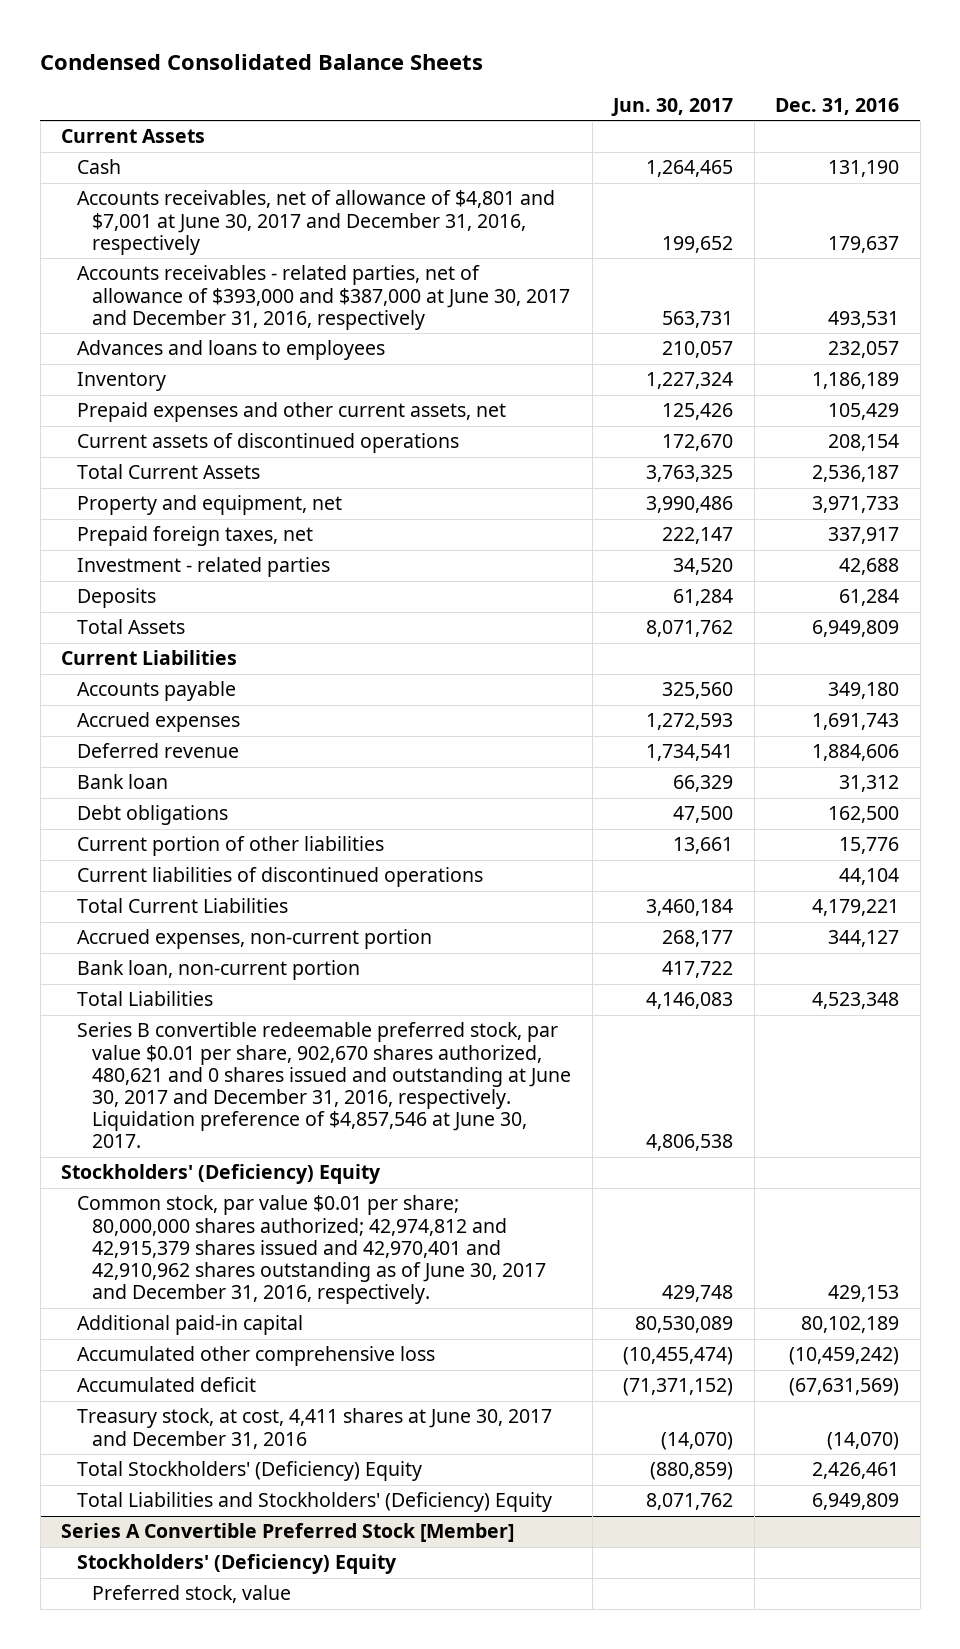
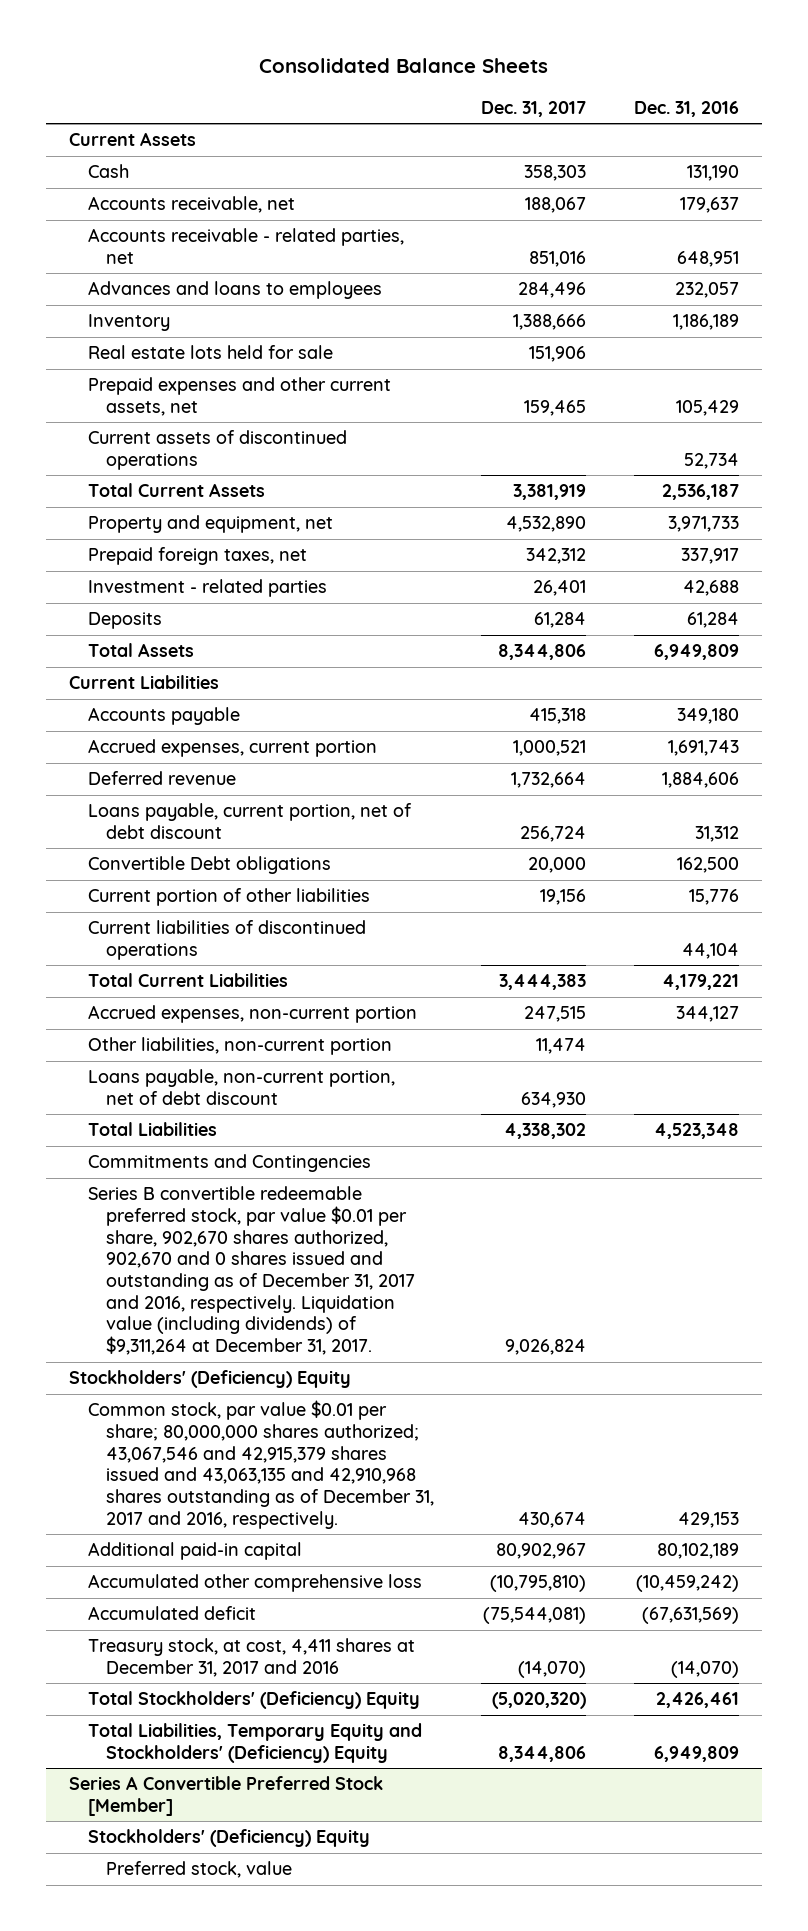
- Condensed Consolidated Balance Sheets
+ Consolidated Balance Sheets
- | Jun. 30, 2017 | Dec. 31, 2016
+ | Dec. 31, 2017 | Dec. 31, 2016
- Accounts receivables, net of allowance of $4,801 and $7,001 at June 30, 2017 and December 31, 2016, respectively | 199,652 | 179,637
- Accounts receivables - related parties, net of allowance of $393,000 and $387,000 at June 30, 2017 and December 31, 2016, respectively | 563,731 | 493,531
+ Accounts receivable, net | 188,067 | 179,637
+ Accounts receivable - related parties, net | 851,016 | 648,951
+ Real estate lots held for sale | 151,906 |
- Current assets of discontinued operations | 172,670 | 208,154
+ Current assets of discontinued operations | | 52,734
- Accrued expenses | 1,272,593 | 1,691,743
+ Accrued expenses, current portion | 1,000,521 | 1,691,743
- Bank loan | 66,329 | 31,312
- Debt obligations | 47,500 | 162,500
+ Loans payable, current portion, net of debt discount | 256,724 | 31,312
+ Convertible Debt obligations | 20,000 | 162,500
- Bank loan, non-current portion | 417,722 |
+ Other liabilities, non-current portion | 11,474 |
+ Loans payable, non-current portion, net of debt discount | 634,930 |
- Series B convertible redeemable preferred stock, par value $0.01 per share, 902,670 shares authorized, 480,621 and 0 shares issued and outstanding at June 30, 2017 and December 31, 2016, respectively. Liquidation preference of $4,857,546 at June 30, 2017. | 4,806,538 |
+ Commitments and Contingencies
+ Series B convertible redeemable preferred stock, par value $0.01 per share, 902,670 shares authorized, 902,670 and 0 shares issued and outstanding as of December 31, 2017 and 2016, respectively. Liquidation value (including dividends) of $9,311,264 at December 31, 2017. | 9,026,824 |
- Common stock, par value $0.01 per share; 80,000,000 shares authorized; 42,974,812 and 42,915,379 shares issued and 42,970,401 and 42,910,962 shares outstanding as of June 30, 2017 and December 31, 2016, respectively. | 429,748 | 429,153
+ Common stock, par value $0.01 per share; 80,000,000 shares authorized; 43,067,546 and 42,915,379 shares issued and 43,063,135 and 42,910,968 shares outstanding as of December 31, 2017 and 2016, respectively. | 430,674 | 429,153
- Treasury stock, at cost, 4,411 shares at June 30, 2017 and December 31, 2016 | (14,070) | (14,070)
+ Treasury stock, at cost, 4,411 shares at December 31, 2017 and 2016 | (14,070) | (14,070)
- Total Liabilities and Stockholders' (Deficiency) Equity | 8,071,762 | 6,949,809
+ Total Liabilities, Temporary Equity and Stockholders' (Deficiency) Equity | 8,344,806 | 6,949,809

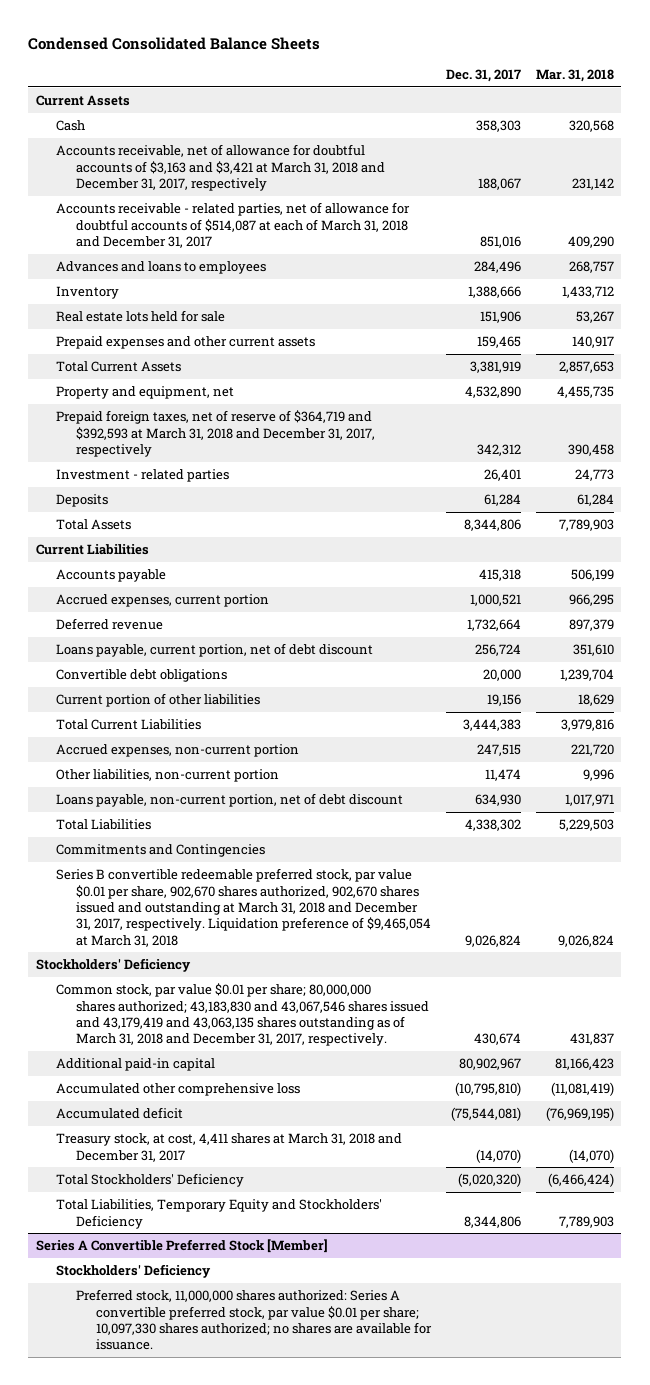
- Consolidated Balance Sheets
+ Condensed Consolidated Balance Sheets
- | Dec. 31, 2017 | Dec. 31, 2016
+ | Dec. 31, 2017 | Mar. 31, 2018
- Accounts receivable, net | 188,067 | 179,637
- Accounts receivable - related parties, net | 851,016 | 648,951
+ Accounts receivable, net of allowance for doubtful accounts of $3,163 and $3,421 at March 31, 2018 and December 31, 2017, respectively | 188,067 | 231,142
+ Accounts receivable - related parties, net of allowance for doubtful accounts of $514,087 at each of March 31, 2018 and December 31, 2017 | 851,016 | 409,290
- Prepaid expenses and other current assets, net | 159,465 | 105,429
- Current assets of discontinued operations | | 52,734
+ Prepaid expenses and other current assets | 159,465 | 140,917
- Prepaid foreign taxes, net | 342,312 | 337,917
+ Prepaid foreign taxes, net of reserve of $364,719 and $392,593 at March 31, 2018 and December 31, 2017, respectively | 342,312 | 390,458
- Convertible Debt obligations | 20,000 | 162,500
+ Convertible debt obligations | 20,000 | 1,239,704
- Current liabilities of discontinued operations | | 44,104
- Series B convertible redeemable preferred stock, par value $0.01 per share, 902,670 shares authorized, 902,670 and 0 shares issued and outstanding as of December 31, 2017 and 2016, respectively. Liquidation value (including dividends) of $9,311,264 at December 31, 2017. | 9,026,824 |
- Stockholders' (Deficiency) Equity
- Common stock, par value $0.01 per share; 80,000,000 shares authorized; 43,067,546 and 42,915,379 shares issued and 43,063,135 and 42,910,968 shares outstanding as of December 31, 2017 and 2016, respectively. | 430,674 | 429,153
+ Series B convertible redeemable preferred stock, par value $0.01 per share, 902,670 shares authorized, 902,670 shares issued and outstanding at March 31, 2018 and December 31, 2017, respectively. Liquidation preference of $9,465,054 at March 31, 2018 | 9,026,824 | 9,026,824
+ Stockholders' Deficiency
+ Common stock, par value $0.01 per share; 80,000,000 shares authorized; 43,183,830 and 43,067,546 shares issued and 43,179,419 and 43,063,135 shares outstanding as of March 31, 2018 and December 31, 2017, respectively. | 430,674 | 431,837
- Treasury stock, at cost, 4,411 shares at December 31, 2017 and 2016 | (14,070) | (14,070)
- Total Stockholders' (Deficiency) Equity | (5,020,320) | 2,426,461
- Total Liabilities, Temporary Equity and Stockholders' (Deficiency) Equity | 8,344,806 | 6,949,809
+ Treasury stock, at cost, 4,411 shares at March 31, 2018 and December 31, 2017 | (14,070) | (14,070)
+ Total Stockholders' Deficiency | (5,020,320) | (6,466,424)
+ Total Liabilities, Temporary Equity and Stockholders' Deficiency | 8,344,806 | 7,789,903
@ Series A Convertible Preferred Stock [Member]
- Stockholders' (Deficiency) Equity
- Preferred stock, value
+ Stockholders' Deficiency
+ Preferred stock, 11,000,000 shares authorized: Series A convertible preferred stock, par value $0.01 per share; 10,097,330 shares authorized; no shares are available for issuance.

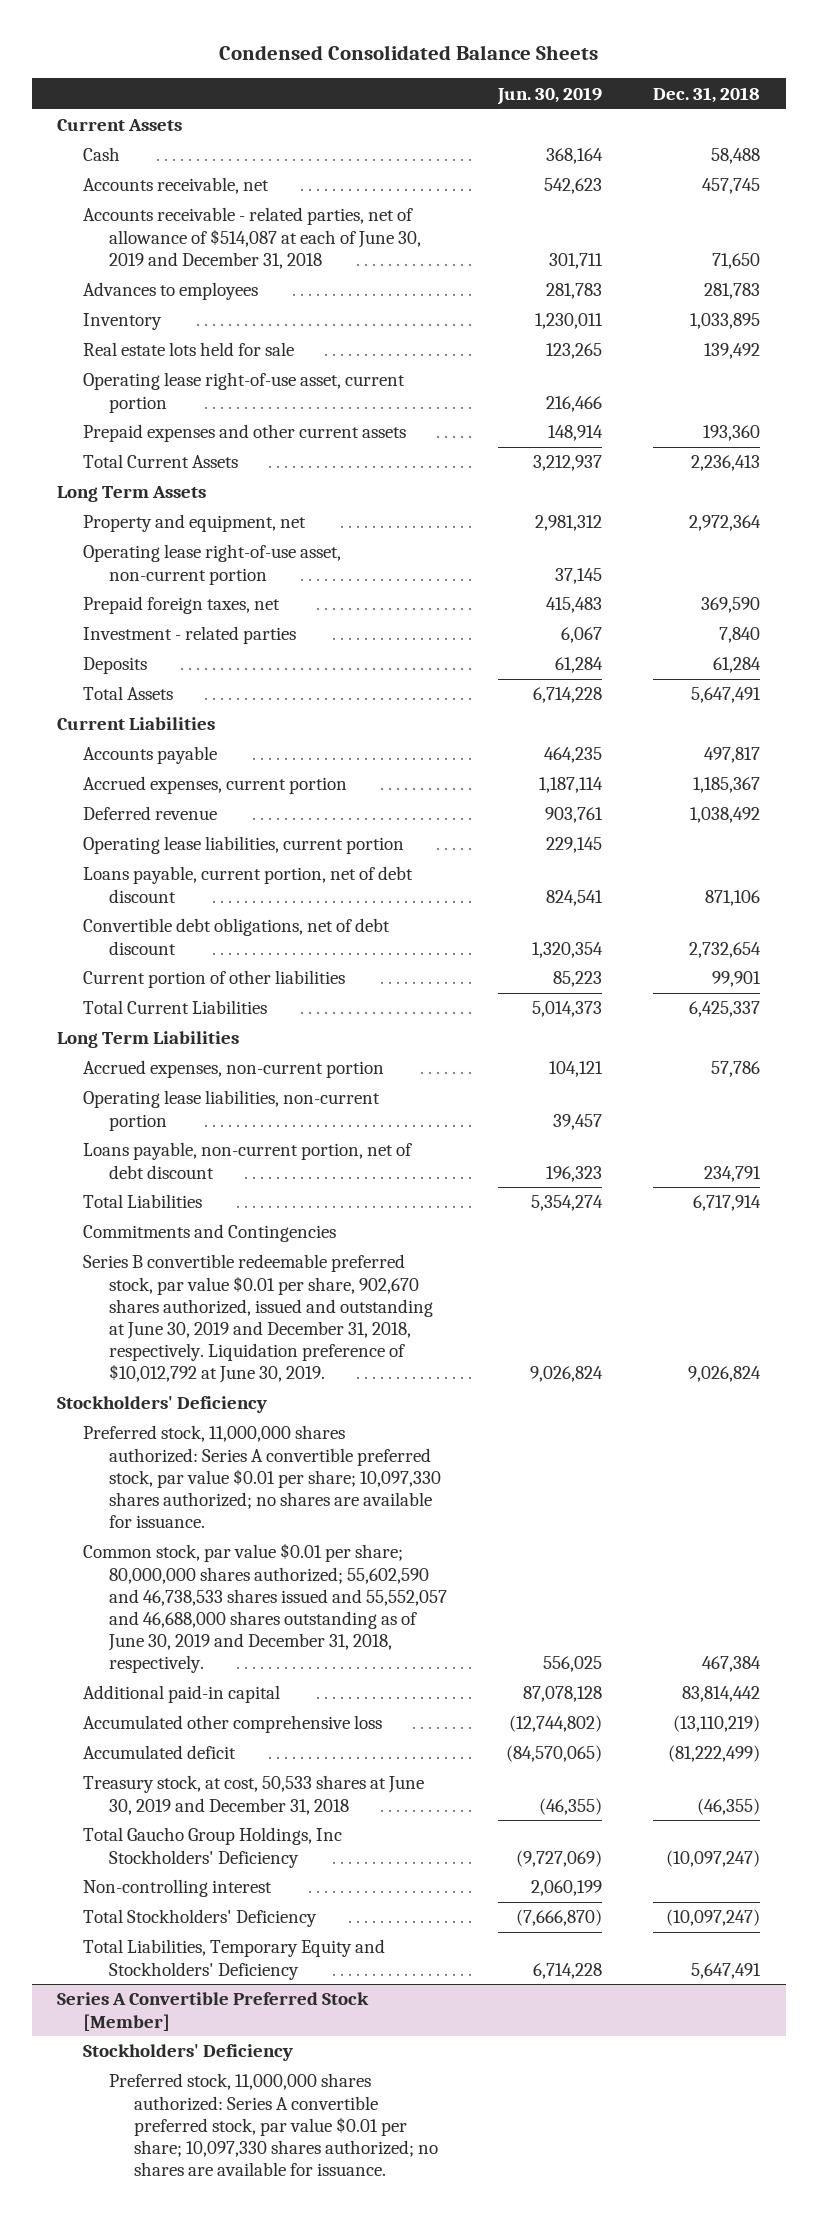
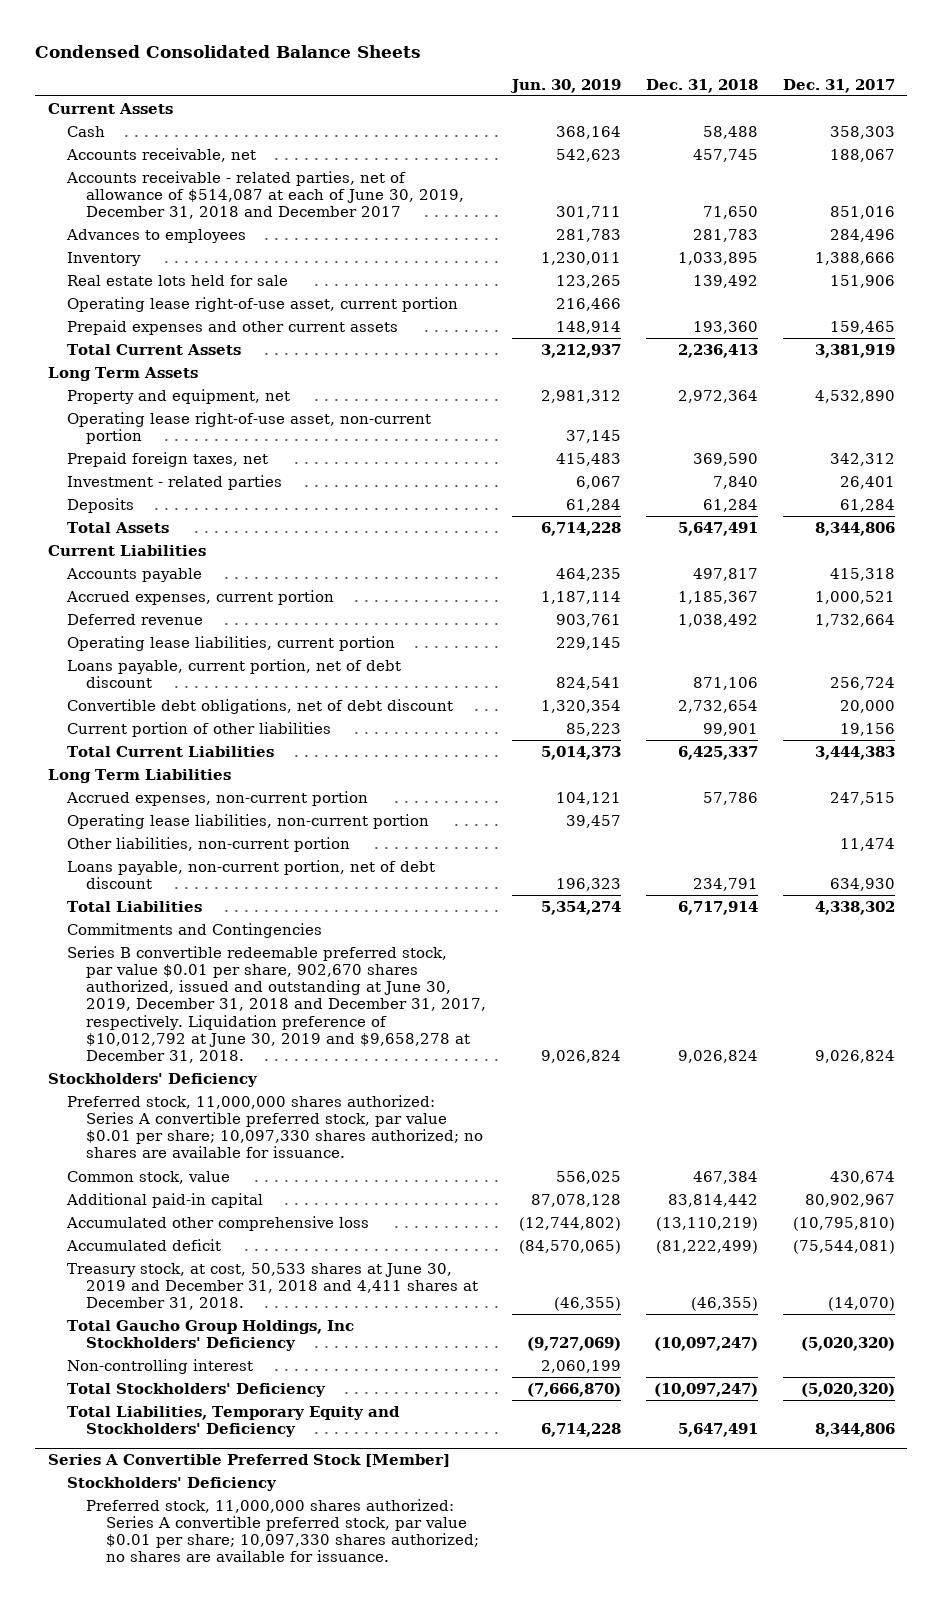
- | Jun. 30, 2019 | Dec. 31, 2018
+ | Jun. 30, 2019 | Dec. 31, 2018 | Dec. 31, 2017
- Accounts receivable - related parties, net of allowance of $514,087 at each of June 30, 2019 and December 31, 2018 | 301,711 | 71,650
+ Accounts receivable - related parties, net of allowance of $514,087 at each of June 30, 2019, December 31, 2018 and December 2017 | 301,711 | 71,650 | 851,016
+ Other liabilities, non-current portion | | | 11,474
- Series B convertible redeemable preferred stock, par value $0.01 per share, 902,670 shares authorized, issued and outstanding at June 30, 2019 and December 31, 2018, respectively. Liquidation preference of $10,012,792 at June 30, 2019. | 9,026,824 | 9,026,824
+ Series B convertible redeemable preferred stock, par value $0.01 per share, 902,670 shares authorized, issued and outstanding at June 30, 2019, December 31, 2018 and December 31, 2017, respectively. Liquidation preference of $10,012,792 at June 30, 2019 and $9,658,278 at December 31, 2018. | 9,026,824 | 9,026,824 | 9,026,824
- Common stock, par value $0.01 per share; 80,000,000 shares authorized; 55,602,590 and 46,738,533 shares issued and 55,552,057 and 46,688,000 shares outstanding as of June 30, 2019 and December 31, 2018, respectively. | 556,025 | 467,384
+ Common stock, value | 556,025 | 467,384 | 430,674
- Treasury stock, at cost, 50,533 shares at June 30, 2019 and December 31, 2018 | (46,355) | (46,355)
+ Treasury stock, at cost, 50,533 shares at June 30, 2019 and December 31, 2018 and 4,411 shares at December 31, 2018. | (46,355) | (46,355) | (14,070)

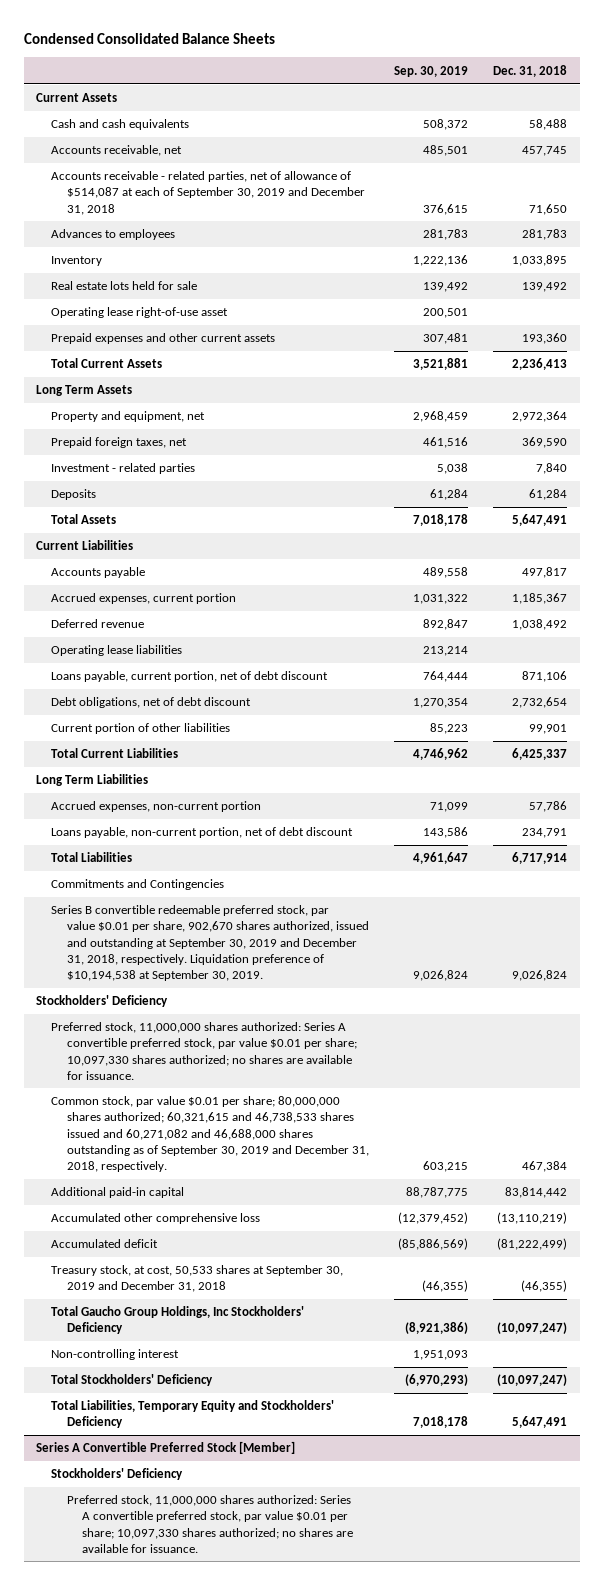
- | Jun. 30, 2019 | Dec. 31, 2018 | Dec. 31, 2017
+ | Sep. 30, 2019 | Dec. 31, 2018
- Cash | 368,164 | 58,488 | 358,303
+ Cash and cash equivalents | 508,372 | 58,488
- Accounts receivable - related parties, net of allowance of $514,087 at each of June 30, 2019, December 31, 2018 and December 2017 | 301,711 | 71,650 | 851,016
+ Accounts receivable - related parties, net of allowance of $514,087 at each of September 30, 2019 and December 31, 2018 | 376,615 | 71,650
- Operating lease right-of-use asset, current portion | 216,466 | |
+ Operating lease right-of-use asset | 200,501 |
- Operating lease right-of-use asset, non-current portion | 37,145 | |
- Operating lease liabilities, current portion | 229,145 | |
+ Operating lease liabilities | 213,214 |
- Convertible debt obligations, net of debt discount | 1,320,354 | 2,732,654 | 20,000
+ Debt obligations, net of debt discount | 1,270,354 | 2,732,654
- Operating lease liabilities, non-current portion | 39,457 | |
- Other liabilities, non-current portion | | | 11,474
- Series B convertible redeemable preferred stock, par value $0.01 per share, 902,670 shares authorized, issued and outstanding at June 30, 2019, December 31, 2018 and December 31, 2017, respectively. Liquidation preference of $10,012,792 at June 30, 2019 and $9,658,278 at December 31, 2018. | 9,026,824 | 9,026,824 | 9,026,824
+ Series B convertible redeemable preferred stock, par value $0.01 per share, 902,670 shares authorized, issued and outstanding at September 30, 2019 and December 31, 2018, respectively. Liquidation preference of $10,194,538 at September 30, 2019. | 9,026,824 | 9,026,824
- Common stock, value | 556,025 | 467,384 | 430,674
+ Common stock, par value $0.01 per share; 80,000,000 shares authorized; 60,321,615 and 46,738,533 shares issued and 60,271,082 and 46,688,000 shares outstanding as of September 30, 2019 and December 31, 2018, respectively. | 603,215 | 467,384
- Treasury stock, at cost, 50,533 shares at June 30, 2019 and December 31, 2018 and 4,411 shares at December 31, 2018. | (46,355) | (46,355) | (14,070)
+ Treasury stock, at cost, 50,533 shares at September 30, 2019 and December 31, 2018 | (46,355) | (46,355)

